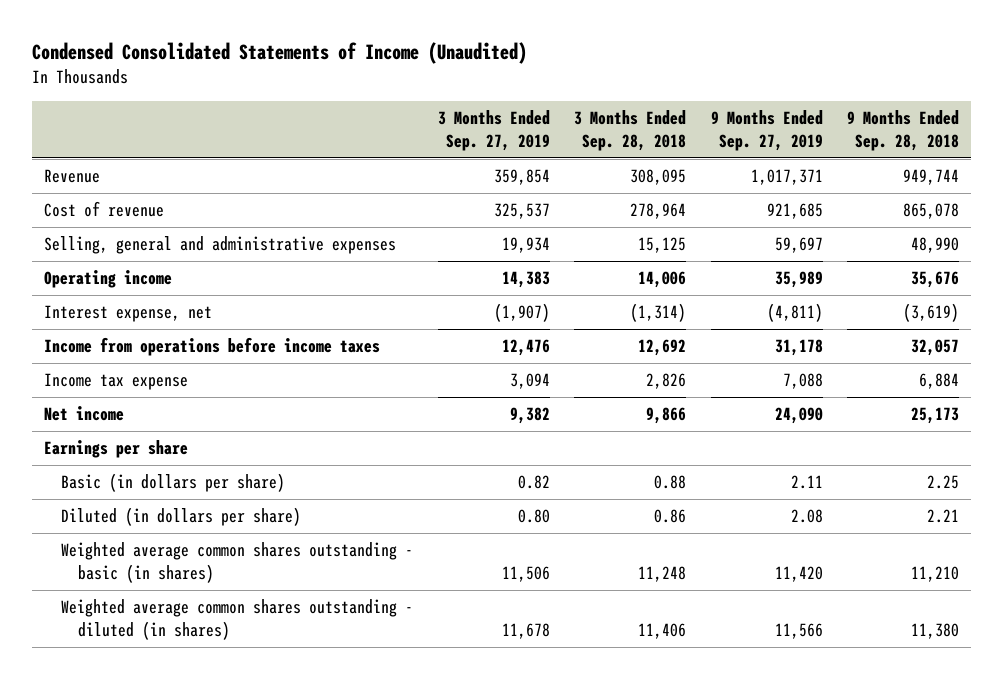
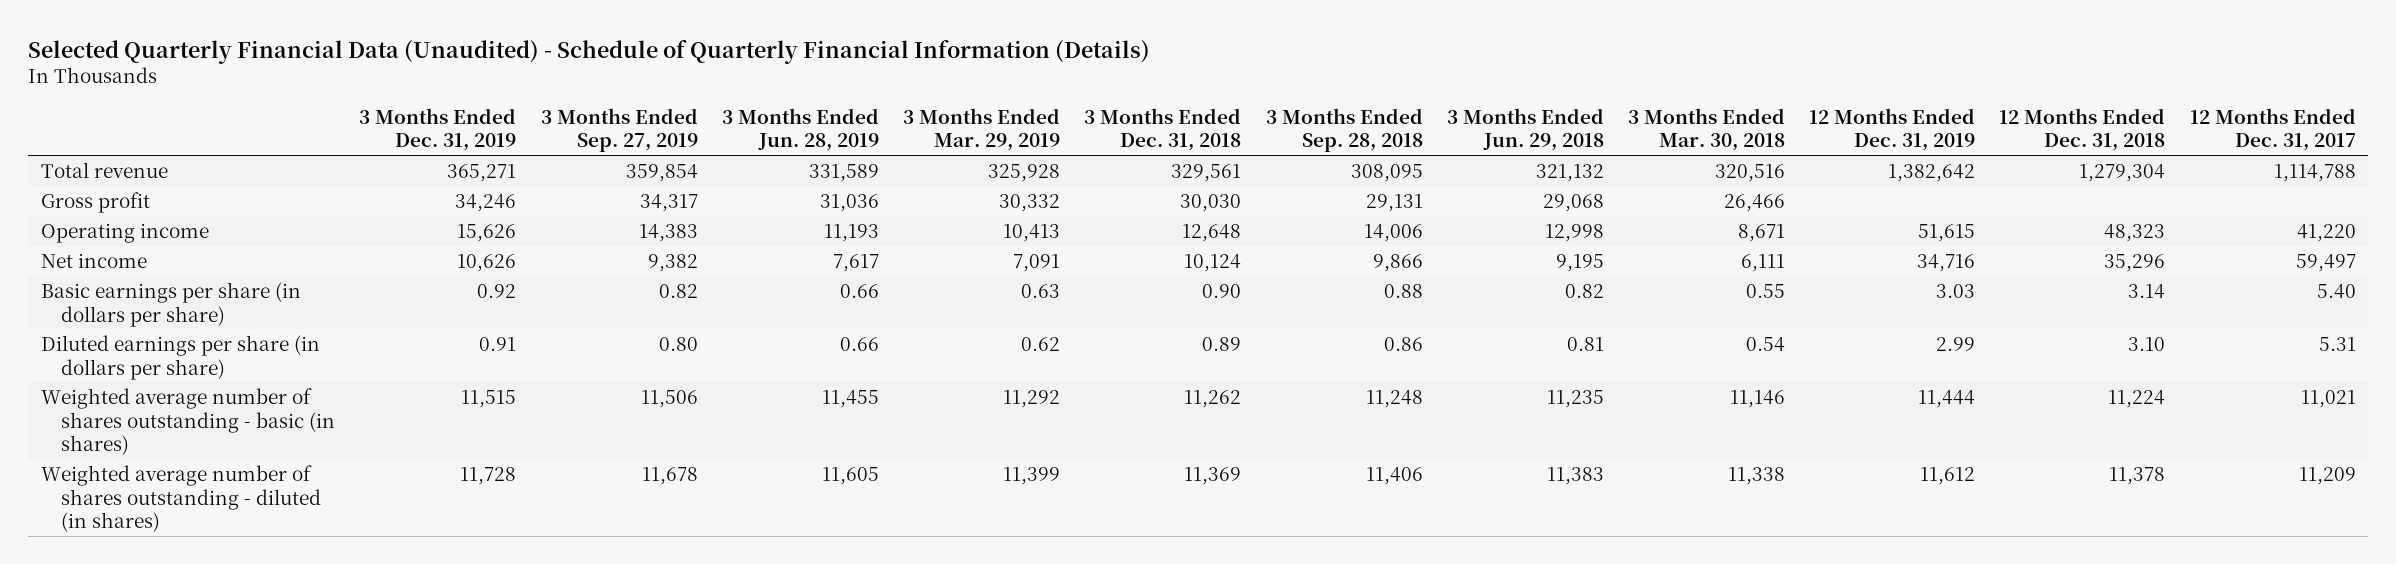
- Condensed Consolidated Statements of Income (Unaudited)
+ Selected Quarterly Financial Data (Unaudited) - Schedule of Quarterly Financial Information (Details)
- | 3 Months Ended Sep. 27, 2019 | 3 Months Ended Sep. 28, 2018 | 9 Months Ended Sep. 27, 2019 | 9 Months Ended Sep. 28, 2018
+ | 3 Months Ended Dec. 31, 2019 | 3 Months Ended Sep. 27, 2019 | 3 Months Ended Jun. 28, 2019 | 3 Months Ended Mar. 29, 2019 | 3 Months Ended Dec. 31, 2018 | 3 Months Ended Sep. 28, 2018 | 3 Months Ended Jun. 29, 2018 | 3 Months Ended Mar. 30, 2018 | 12 Months Ended Dec. 31, 2019 | 12 Months Ended Dec. 31, 2018 | 12 Months Ended Dec. 31, 2017
- Revenue | 359,854 | 308,095 | 1,017,371 | 949,744
- Cost of revenue | 325,537 | 278,964 | 921,685 | 865,078
- Selling, general and administrative expenses | 19,934 | 15,125 | 59,697 | 48,990
+ Total revenue | 365,271 | 359,854 | 331,589 | 325,928 | 329,561 | 308,095 | 321,132 | 320,516 | 1,382,642 | 1,279,304 | 1,114,788
+ Gross profit | 34,246 | 34,317 | 31,036 | 30,332 | 30,030 | 29,131 | 29,068 | 26,466 | | |
- Interest expense, net | (1,907) | (1,314) | (4,811) | (3,619)
- Income from operations before income taxes | 12,476 | 12,692 | 31,178 | 32,057
- Income tax expense | 3,094 | 2,826 | 7,088 | 6,884
- Earnings per share
- Basic (in dollars per share) | 0.82 | 0.88 | 2.11 | 2.25
- Diluted (in dollars per share) | 0.80 | 0.86 | 2.08 | 2.21
- Weighted average common shares outstanding - basic (in shares) | 11,506 | 11,248 | 11,420 | 11,210
- Weighted average common shares outstanding - diluted (in shares) | 11,678 | 11,406 | 11,566 | 11,380
+ Basic earnings per share (in dollars per share) | 0.92 | 0.82 | 0.66 | 0.63 | 0.90 | 0.88 | 0.82 | 0.55 | 3.03 | 3.14 | 5.40
+ Diluted earnings per share (in dollars per share) | 0.91 | 0.80 | 0.66 | 0.62 | 0.89 | 0.86 | 0.81 | 0.54 | 2.99 | 3.10 | 5.31
+ Weighted average number of shares outstanding - basic (in shares) | 11,515 | 11,506 | 11,455 | 11,292 | 11,262 | 11,248 | 11,235 | 11,146 | 11,444 | 11,224 | 11,021
+ Weighted average number of shares outstanding - diluted (in shares) | 11,728 | 11,678 | 11,605 | 11,399 | 11,369 | 11,406 | 11,383 | 11,338 | 11,612 | 11,378 | 11,209

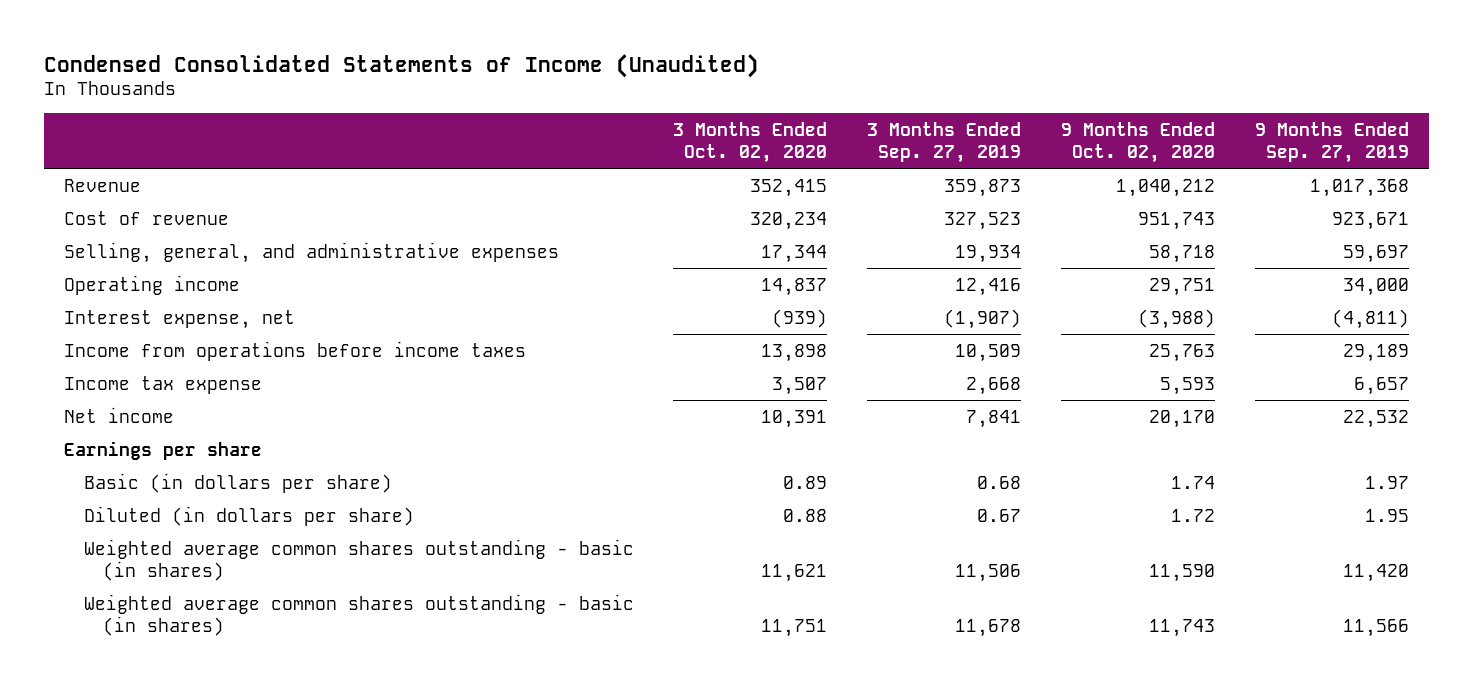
- Selected Quarterly Financial Data (Unaudited) - Schedule of Quarterly Financial Information (Details)
+ Condensed Consolidated Statements of Income (Unaudited)
- | 3 Months Ended Dec. 31, 2019 | 3 Months Ended Sep. 27, 2019 | 3 Months Ended Jun. 28, 2019 | 3 Months Ended Mar. 29, 2019 | 3 Months Ended Dec. 31, 2018 | 3 Months Ended Sep. 28, 2018 | 3 Months Ended Jun. 29, 2018 | 3 Months Ended Mar. 30, 2018 | 12 Months Ended Dec. 31, 2019 | 12 Months Ended Dec. 31, 2018 | 12 Months Ended Dec. 31, 2017
+ | 3 Months Ended Oct. 02, 2020 | 3 Months Ended Sep. 27, 2019 | 9 Months Ended Oct. 02, 2020 | 9 Months Ended Sep. 27, 2019
- Total revenue | 365,271 | 359,854 | 331,589 | 325,928 | 329,561 | 308,095 | 321,132 | 320,516 | 1,382,642 | 1,279,304 | 1,114,788
- Gross profit | 34,246 | 34,317 | 31,036 | 30,332 | 30,030 | 29,131 | 29,068 | 26,466 | | |
- Operating income | 15,626 | 14,383 | 11,193 | 10,413 | 12,648 | 14,006 | 12,998 | 8,671 | 51,615 | 48,323 | 41,220
- Net income | 10,626 | 9,382 | 7,617 | 7,091 | 10,124 | 9,866 | 9,195 | 6,111 | 34,716 | 35,296 | 59,497
- Basic earnings per share (in dollars per share) | 0.92 | 0.82 | 0.66 | 0.63 | 0.90 | 0.88 | 0.82 | 0.55 | 3.03 | 3.14 | 5.40
- Diluted earnings per share (in dollars per share) | 0.91 | 0.80 | 0.66 | 0.62 | 0.89 | 0.86 | 0.81 | 0.54 | 2.99 | 3.10 | 5.31
- Weighted average number of shares outstanding - basic (in shares) | 11,515 | 11,506 | 11,455 | 11,292 | 11,262 | 11,248 | 11,235 | 11,146 | 11,444 | 11,224 | 11,021
- Weighted average number of shares outstanding - diluted (in shares) | 11,728 | 11,678 | 11,605 | 11,399 | 11,369 | 11,406 | 11,383 | 11,338 | 11,612 | 11,378 | 11,209
+ Revenue | 352,415 | 359,873 | 1,040,212 | 1,017,368
+ Cost of revenue | 320,234 | 327,523 | 951,743 | 923,671
+ Selling, general, and administrative expenses | 17,344 | 19,934 | 58,718 | 59,697
+ Operating income | 14,837 | 12,416 | 29,751 | 34,000
+ Interest expense, net | (939) | (1,907) | (3,988) | (4,811)
+ Income from operations before income taxes | 13,898 | 10,509 | 25,763 | 29,189
+ Income tax expense | 3,507 | 2,668 | 5,593 | 6,657
+ Net income | 10,391 | 7,841 | 20,170 | 22,532
+ Earnings per share
+ Basic (in dollars per share) | 0.89 | 0.68 | 1.74 | 1.97
+ Diluted (in dollars per share) | 0.88 | 0.67 | 1.72 | 1.95
+ Weighted average common shares outstanding - basic (in shares) | 11,621 | 11,506 | 11,590 | 11,420
+ Weighted average common shares outstanding - basic (in shares) | 11,751 | 11,678 | 11,743 | 11,566

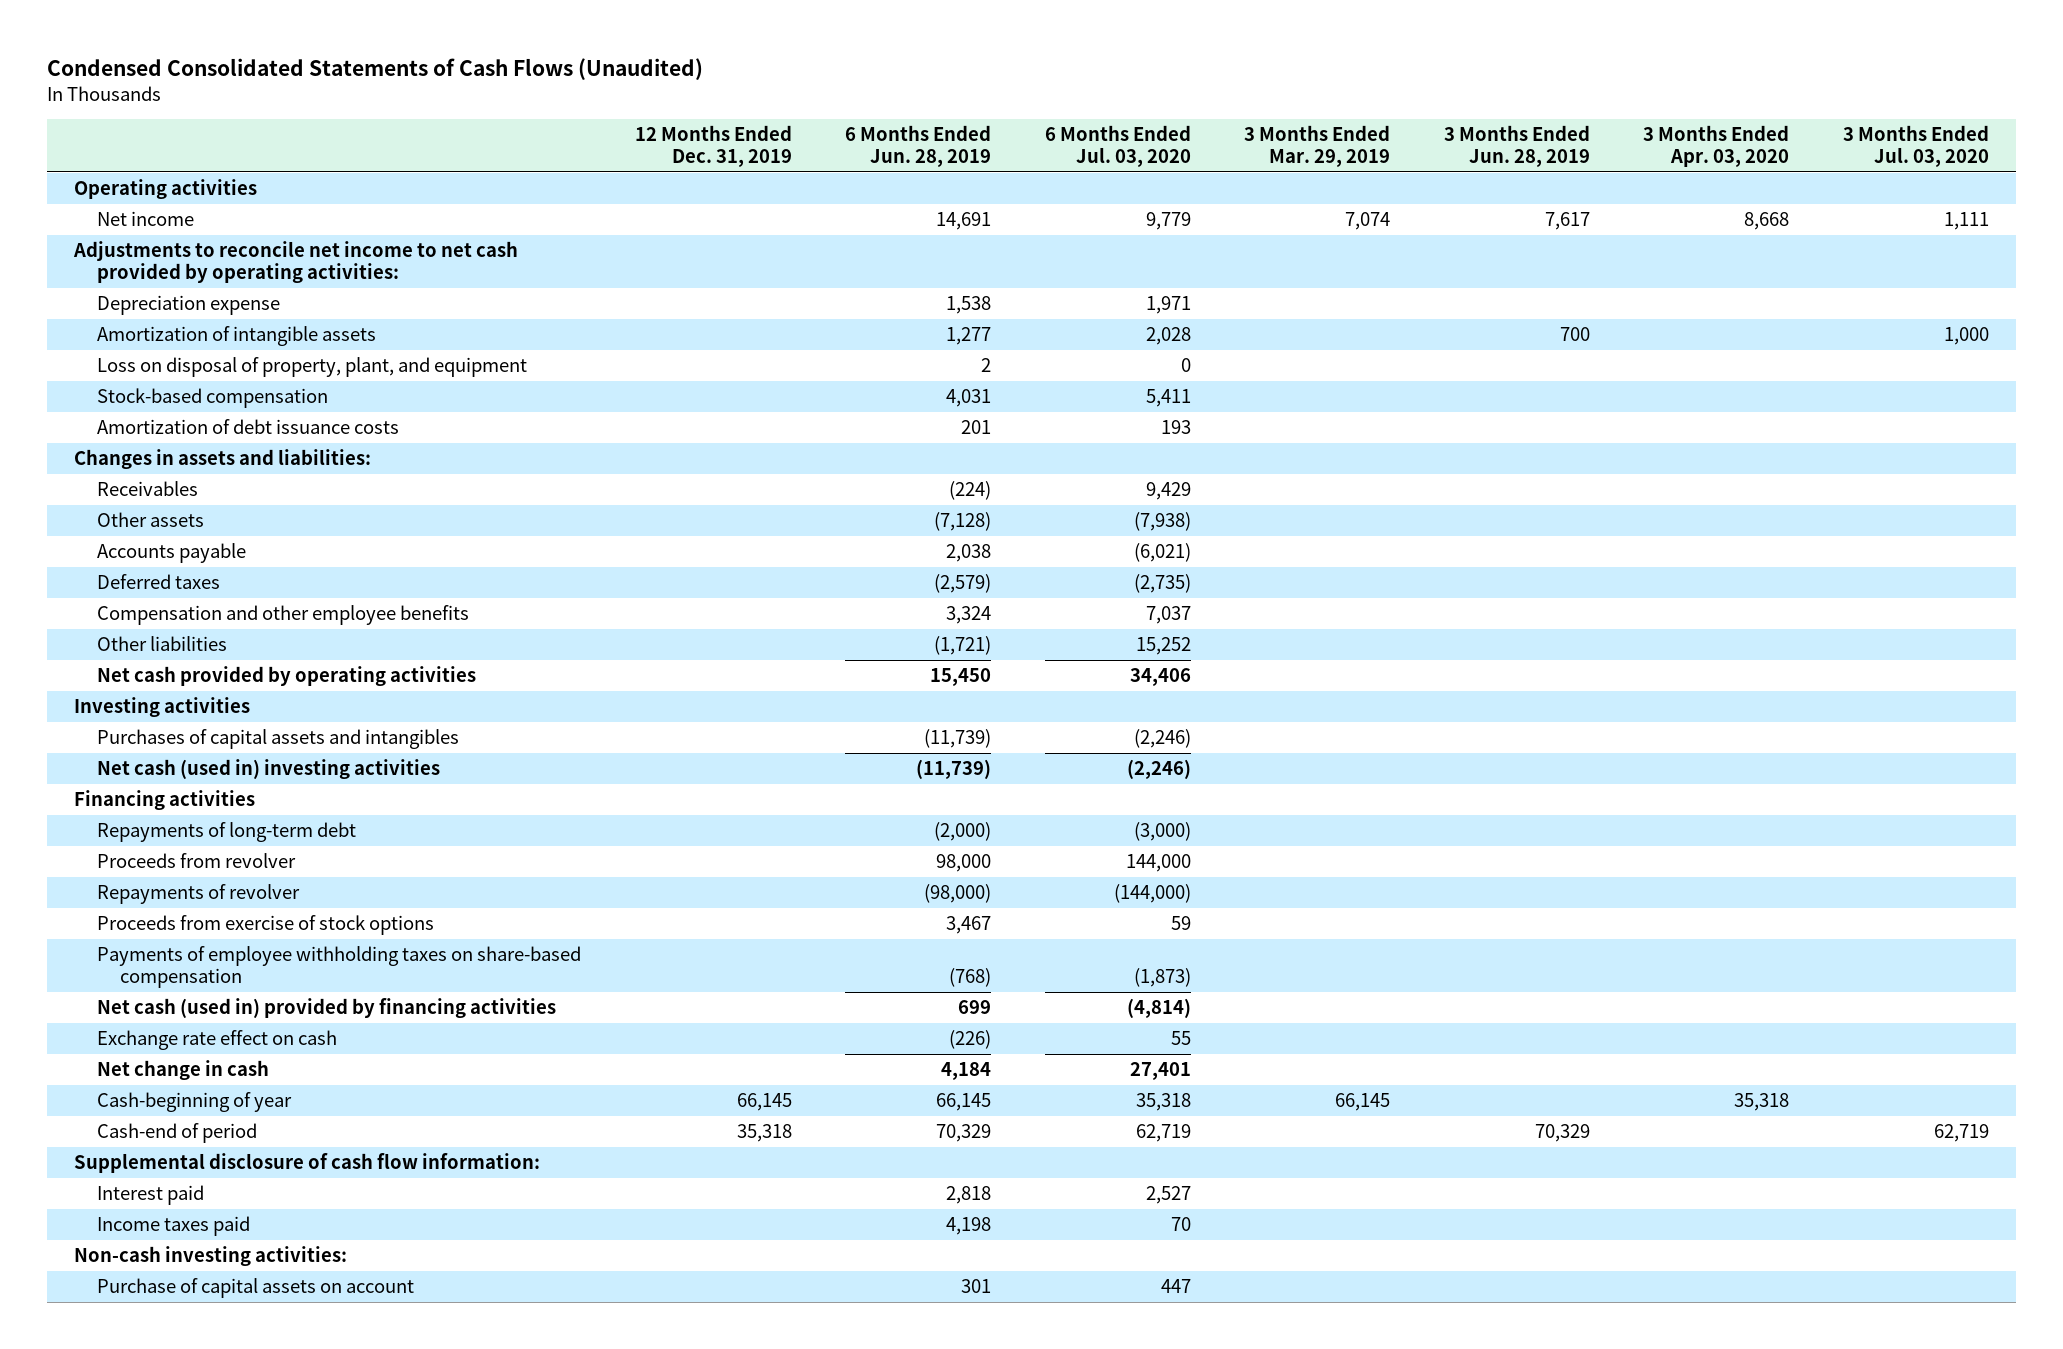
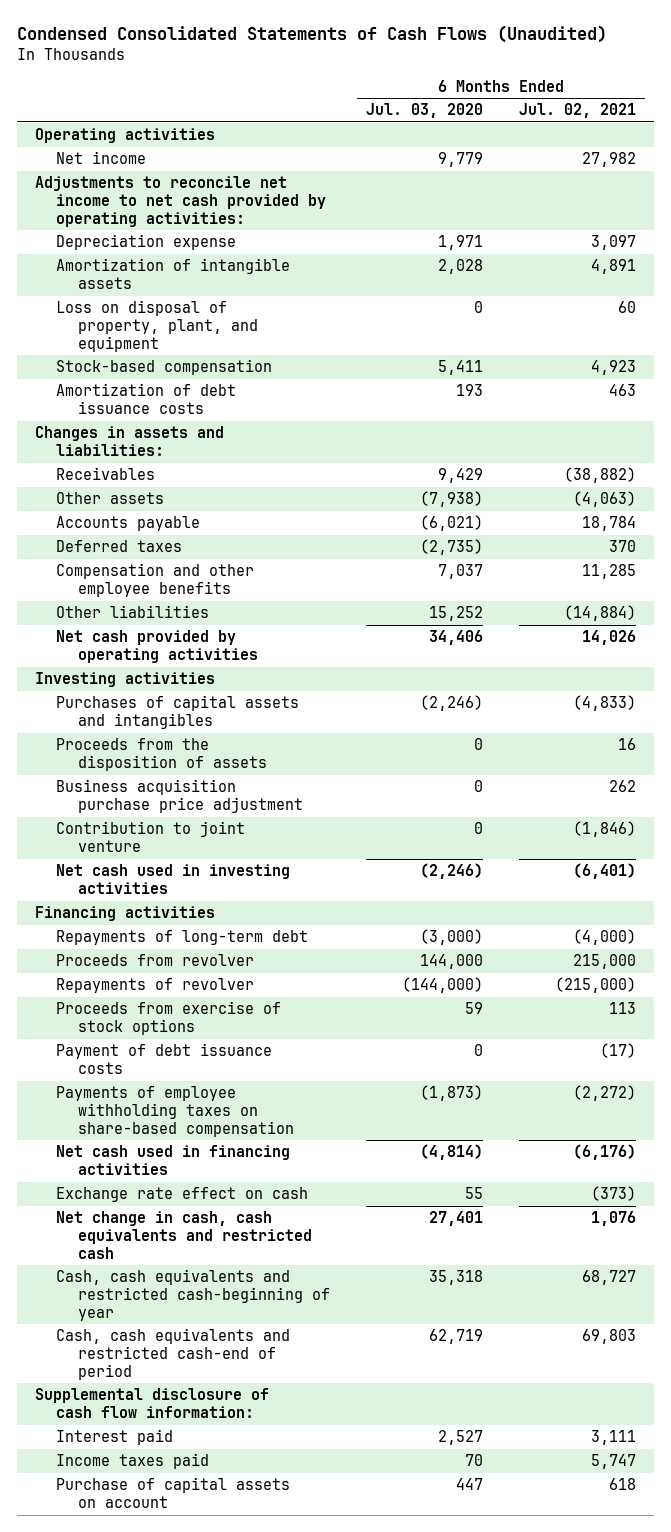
- | 12 Months Ended Dec. 31, 2019 | 6 Months Ended Jun. 28, 2019 | 6 Months Ended Jul. 03, 2020 | 3 Months Ended Mar. 29, 2019 | 3 Months Ended Jun. 28, 2019 | 3 Months Ended Apr. 03, 2020 | 3 Months Ended Jul. 03, 2020
+ | 6 Months Ended Jul. 03, 2020 | 6 Months Ended Jul. 02, 2021
- Net cash (used in) investing activities | | (11,739) | (2,246) | | | |
+ Proceeds from the disposition of assets | 0 | 16
+ Business acquisition purchase price adjustment | 0 | 262
+ Contribution to joint venture | 0 | (1,846)
+ Net cash used in investing activities | (2,246) | (6,401)
+ Payment of debt issuance costs | 0 | (17)
- Net cash (used in) provided by financing activities | | 699 | (4,814) | | | |
+ Net cash used in financing activities | (4,814) | (6,176)
- Net change in cash | | 4,184 | 27,401 | | | |
- Cash-beginning of year | 66,145 | 66,145 | 35,318 | 66,145 | | 35,318 |
- Cash-end of period | 35,318 | 70,329 | 62,719 | | 70,329 | | 62,719
+ Net change in cash, cash equivalents and restricted cash | 27,401 | 1,076
+ Cash, cash equivalents and restricted cash-beginning of year | 35,318 | 68,727
+ Cash, cash equivalents and restricted cash-end of period | 62,719 | 69,803
- Non-cash investing activities:

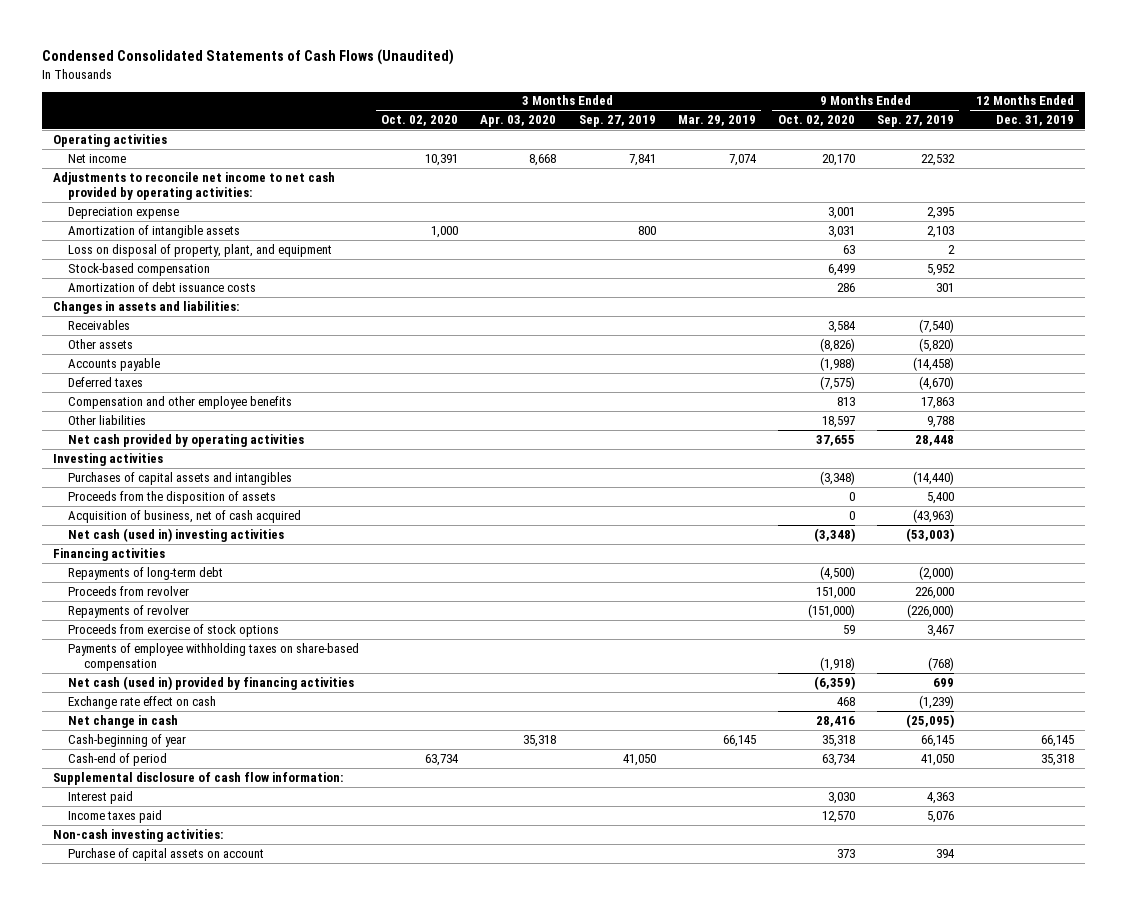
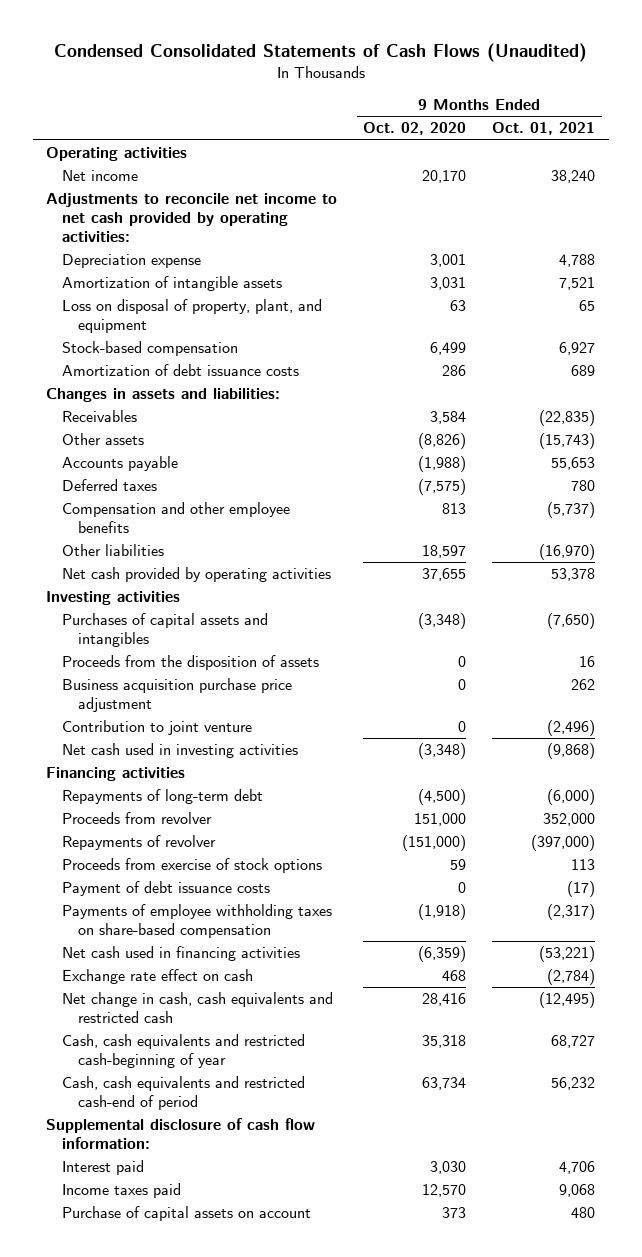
- | 3 Months Ended Oct. 02, 2020 | 3 Months Ended Apr. 03, 2020 | 3 Months Ended Sep. 27, 2019 | 3 Months Ended Mar. 29, 2019 | 9 Months Ended Oct. 02, 2020 | 9 Months Ended Sep. 27, 2019 | 12 Months Ended Dec. 31, 2019
+ | 9 Months Ended Oct. 02, 2020 | 9 Months Ended Oct. 01, 2021
- Acquisition of business, net of cash acquired | | | | | 0 | (43,963) |
- Net cash (used in) investing activities | | | | | (3,348) | (53,003) |
+ Business acquisition purchase price adjustment | 0 | 262
+ Contribution to joint venture | 0 | (2,496)
+ Net cash used in investing activities | (3,348) | (9,868)
+ Payment of debt issuance costs | 0 | (17)
- Net cash (used in) provided by financing activities | | | | | (6,359) | 699 |
+ Net cash used in financing activities | (6,359) | (53,221)
- Net change in cash | | | | | 28,416 | (25,095) |
- Cash-beginning of year | | 35,318 | | 66,145 | 35,318 | 66,145 | 66,145
- Cash-end of period | 63,734 | | 41,050 | | 63,734 | 41,050 | 35,318
+ Net change in cash, cash equivalents and restricted cash | 28,416 | (12,495)
+ Cash, cash equivalents and restricted cash-beginning of year | 35,318 | 68,727
+ Cash, cash equivalents and restricted cash-end of period | 63,734 | 56,232
- Non-cash investing activities:

